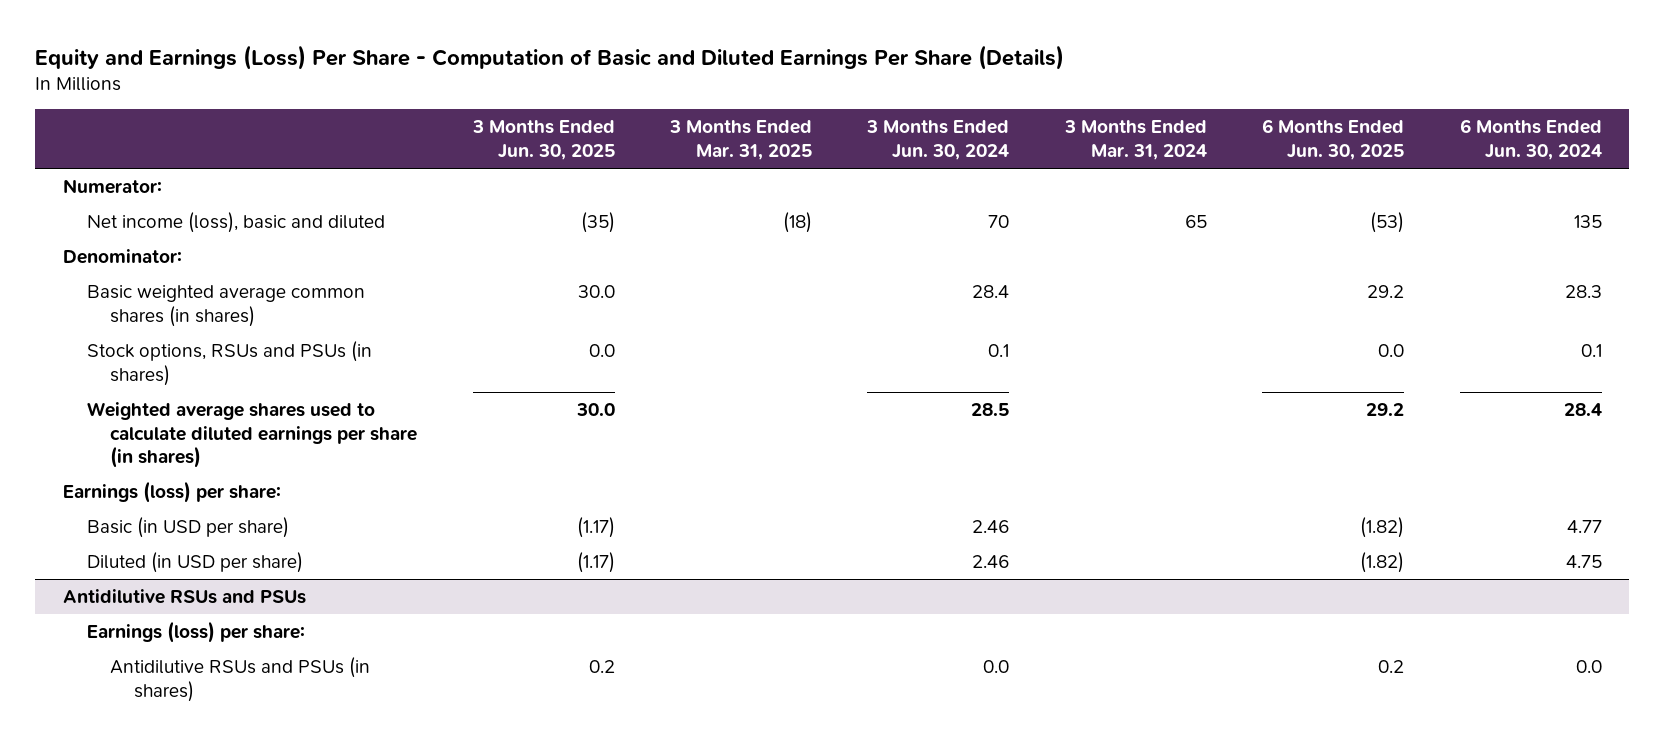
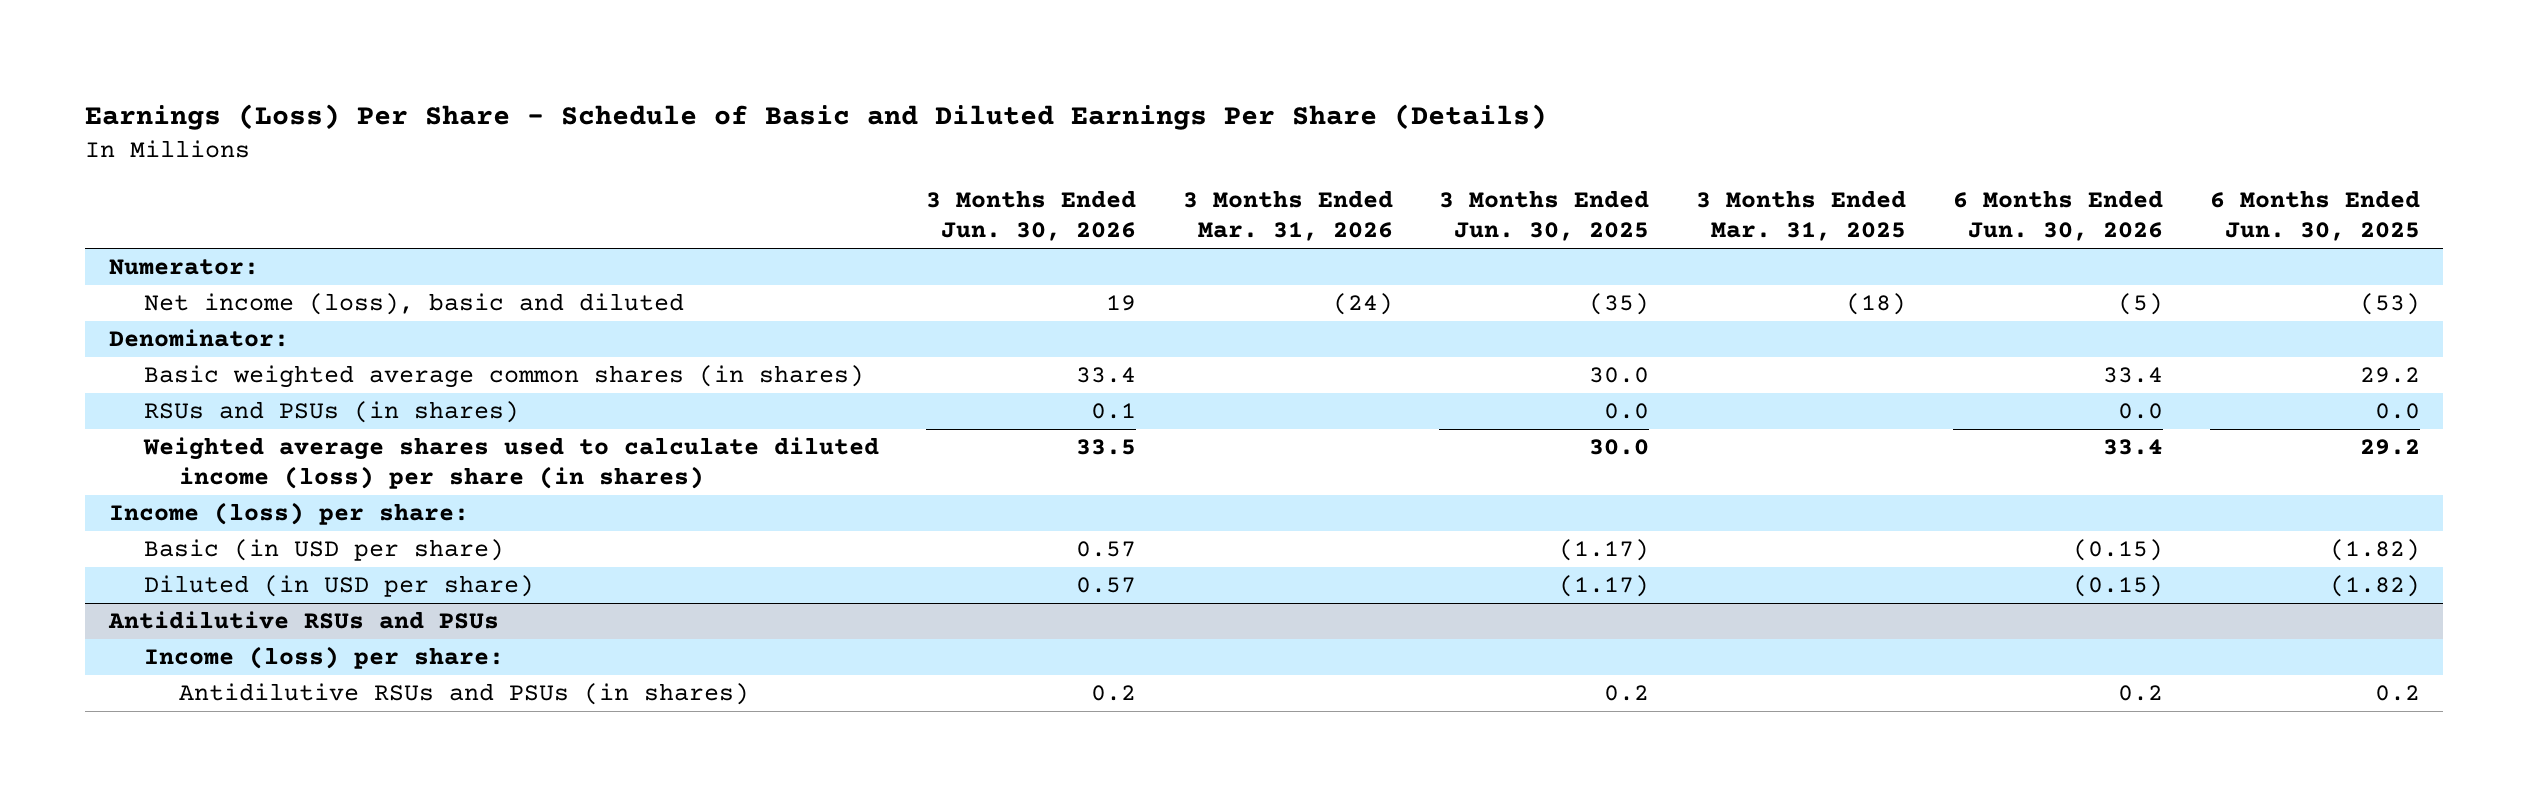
- Equity and Earnings (Loss) Per Share - Computation of Basic and Diluted Earnings Per Share (Details)
+ Earnings (Loss) Per Share - Schedule of Basic and Diluted Earnings Per Share (Details)
- | 3 Months Ended Jun. 30, 2025 | 3 Months Ended Mar. 31, 2025 | 3 Months Ended Jun. 30, 2024 | 3 Months Ended Mar. 31, 2024 | 6 Months Ended Jun. 30, 2025 | 6 Months Ended Jun. 30, 2024
+ | 3 Months Ended Jun. 30, 2026 | 3 Months Ended Mar. 31, 2026 | 3 Months Ended Jun. 30, 2025 | 3 Months Ended Mar. 31, 2025 | 6 Months Ended Jun. 30, 2026 | 6 Months Ended Jun. 30, 2025
- Stock options, RSUs and PSUs (in shares) | 0.0 | | 0.1 | | 0.0 | 0.1
- Weighted average shares used to calculate diluted earnings per share (in shares) | 30.0 | | 28.5 | | 29.2 | 28.4
- Earnings (loss) per share:
+ RSUs and PSUs (in shares) | 0.1 | | 0.0 | | 0.0 | 0.0
+ Weighted average shares used to calculate diluted income (loss) per share (in shares) | 33.5 | | 30.0 | | 33.4 | 29.2
+ Income (loss) per share:
@ Antidilutive RSUs and PSUs
- Earnings (loss) per share:
+ Income (loss) per share:

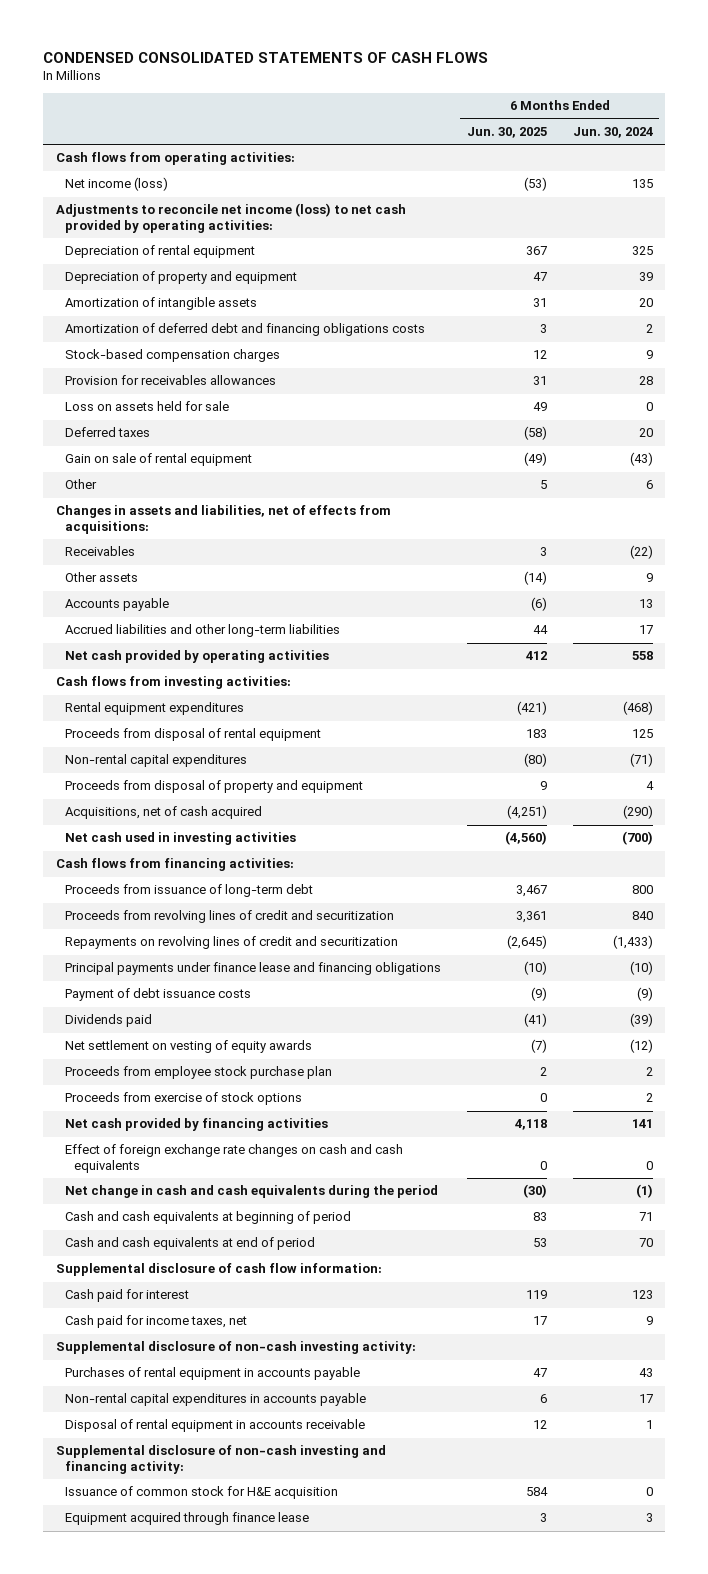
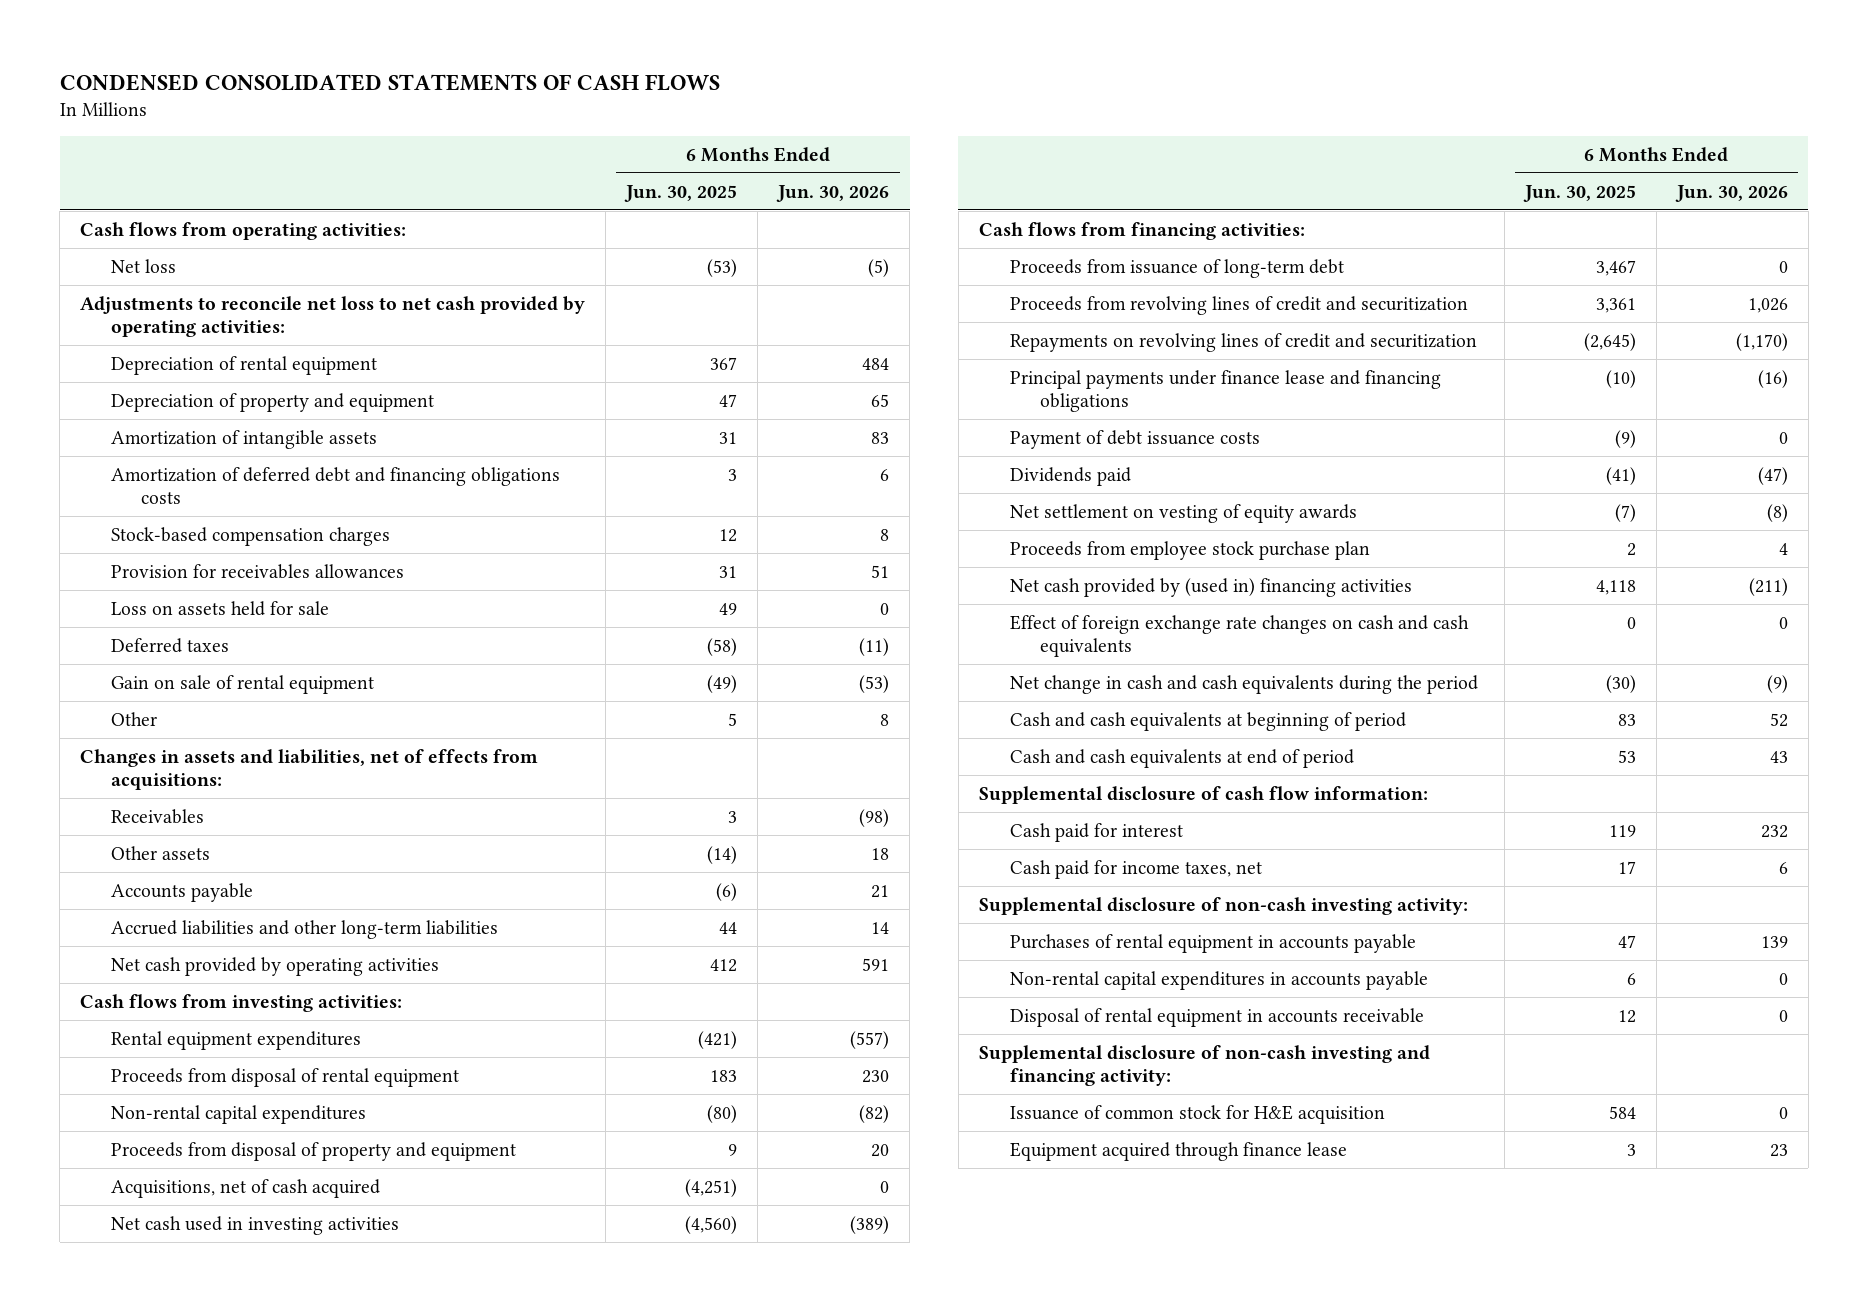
- | 6 Months Ended Jun. 30, 2025 | 6 Months Ended Jun. 30, 2024
+ | 6 Months Ended Jun. 30, 2025 | 6 Months Ended Jun. 30, 2026
- Net income (loss) | (53) | 135
- Adjustments to reconcile net income (loss) to net cash provided by operating activities:
+ Net loss | (53) | (5)
+ Adjustments to reconcile net loss to net cash provided by operating activities:
- Proceeds from exercise of stock options | 0 | 2
- Net cash provided by financing activities | 4,118 | 141
+ Net cash provided by (used in) financing activities | 4,118 | (211)

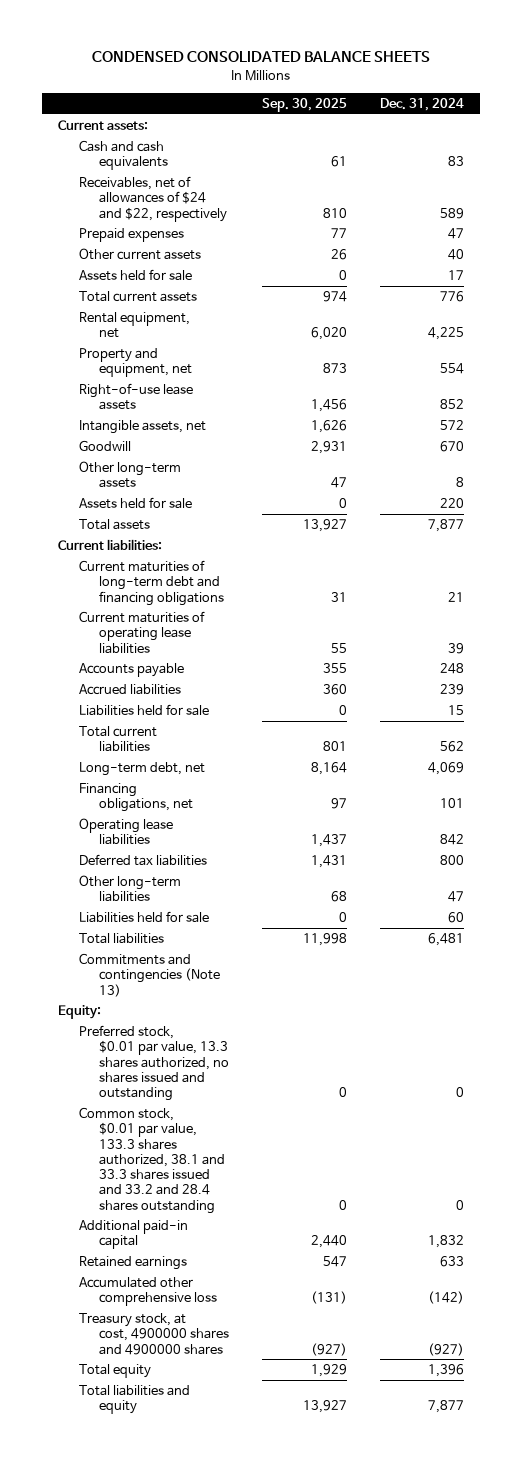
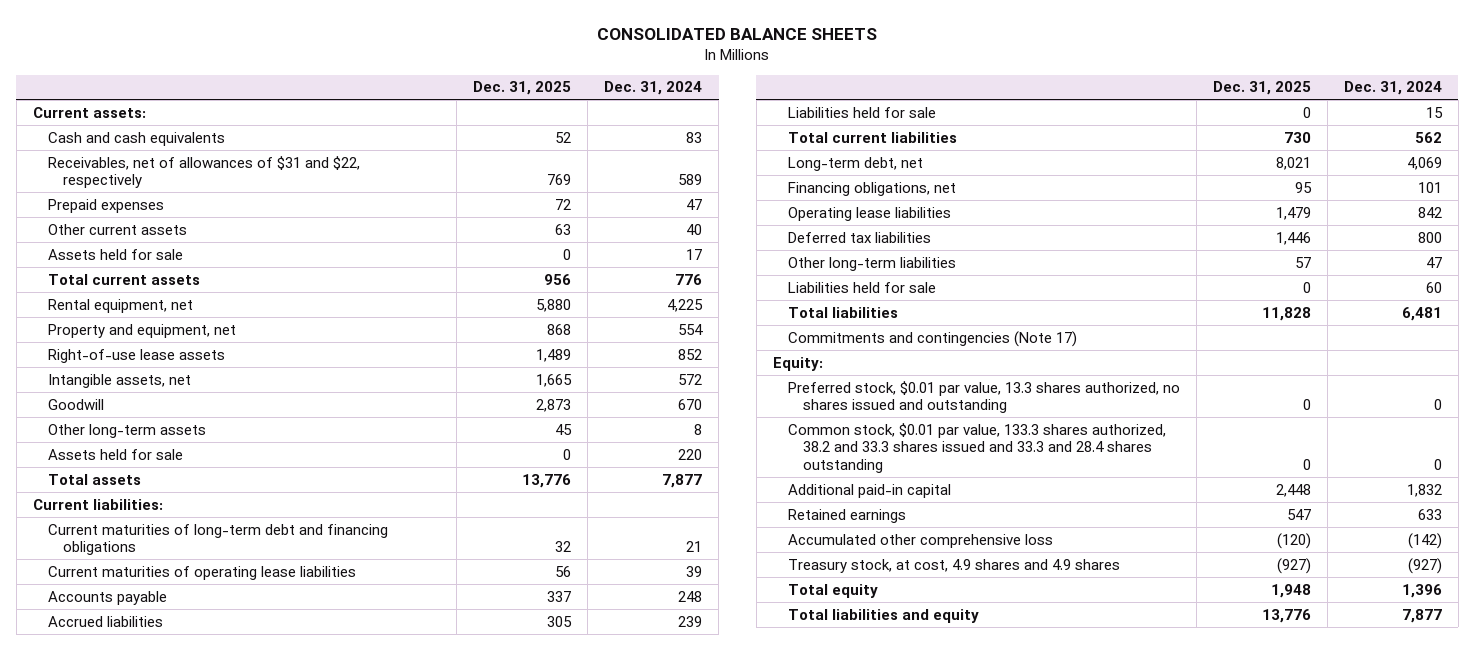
- CONDENSED CONSOLIDATED BALANCE SHEETS
+ CONSOLIDATED BALANCE SHEETS
- | Sep. 30, 2025 | Dec. 31, 2024
+ | Dec. 31, 2025 | Dec. 31, 2024
- Receivables, net of allowances of $24 and $22, respectively | 810 | 589
+ Receivables, net of allowances of $31 and $22, respectively | 769 | 589
- Commitments and contingencies (Note 13)
+ Commitments and contingencies (Note 17)
- Common stock, $0.01 par value, 133.3 shares authorized, 38.1 and 33.3 shares issued and 33.2 and 28.4 shares outstanding | 0 | 0
+ Common stock, $0.01 par value, 133.3 shares authorized, 38.2 and 33.3 shares issued and 33.3 and 28.4 shares outstanding | 0 | 0
- Treasury stock, at cost, 4900000 shares and 4900000 shares | (927) | (927)
+ Treasury stock, at cost, 4.9 shares and 4.9 shares | (927) | (927)

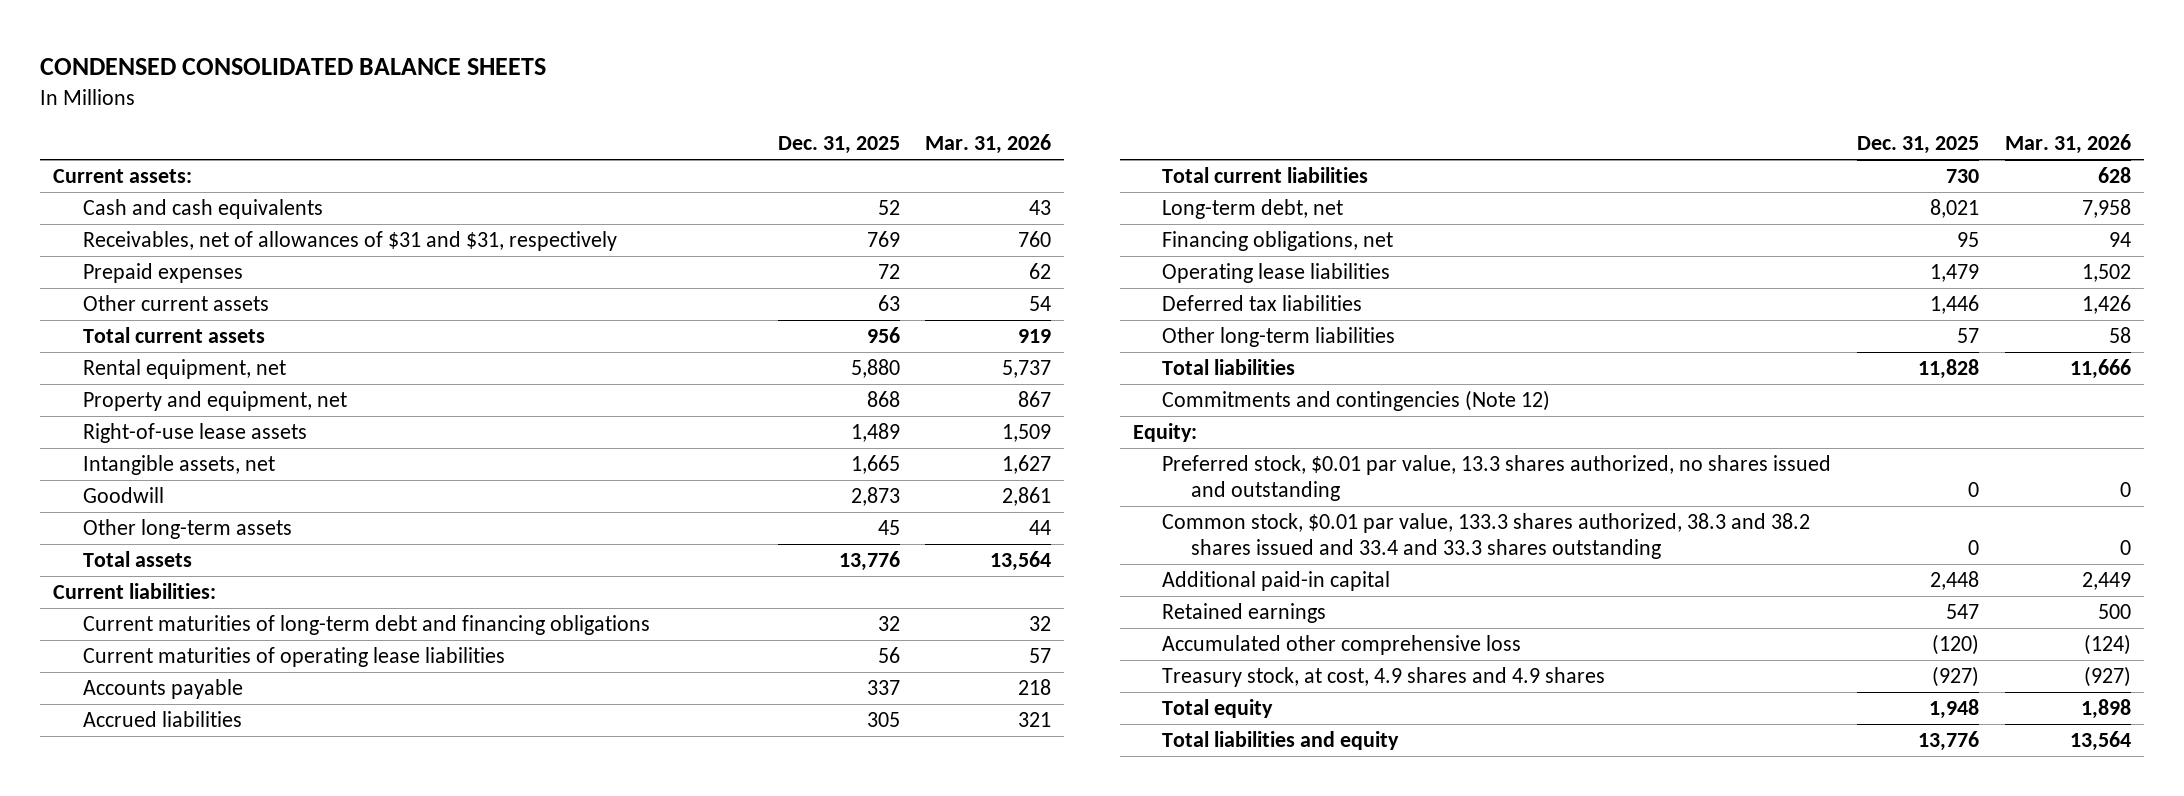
- CONSOLIDATED BALANCE SHEETS
+ CONDENSED CONSOLIDATED BALANCE SHEETS
- | Dec. 31, 2025 | Dec. 31, 2024
+ | Dec. 31, 2025 | Mar. 31, 2026
- Receivables, net of allowances of $31 and $22, respectively | 769 | 589
+ Receivables, net of allowances of $31 and $31, respectively | 769 | 760
- Assets held for sale | 0 | 17
- Assets held for sale | 0 | 220
- Liabilities held for sale | 0 | 15
- Liabilities held for sale | 0 | 60
- Commitments and contingencies (Note 17)
+ Commitments and contingencies (Note 12)
- Common stock, $0.01 par value, 133.3 shares authorized, 38.2 and 33.3 shares issued and 33.3 and 28.4 shares outstanding | 0 | 0
+ Common stock, $0.01 par value, 133.3 shares authorized, 38.3 and 38.2 shares issued and 33.4 and 33.3 shares outstanding | 0 | 0

